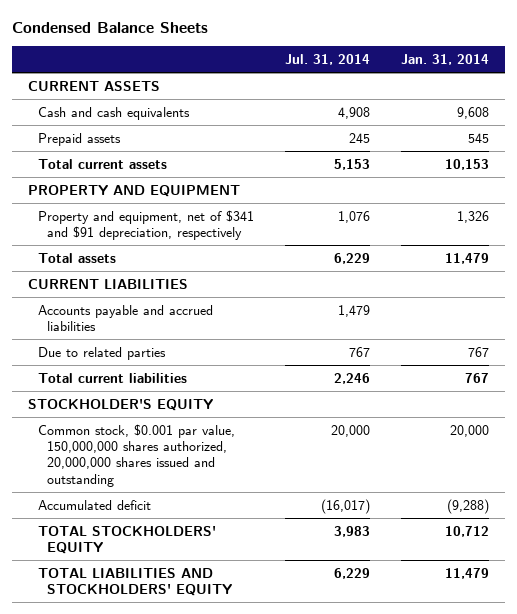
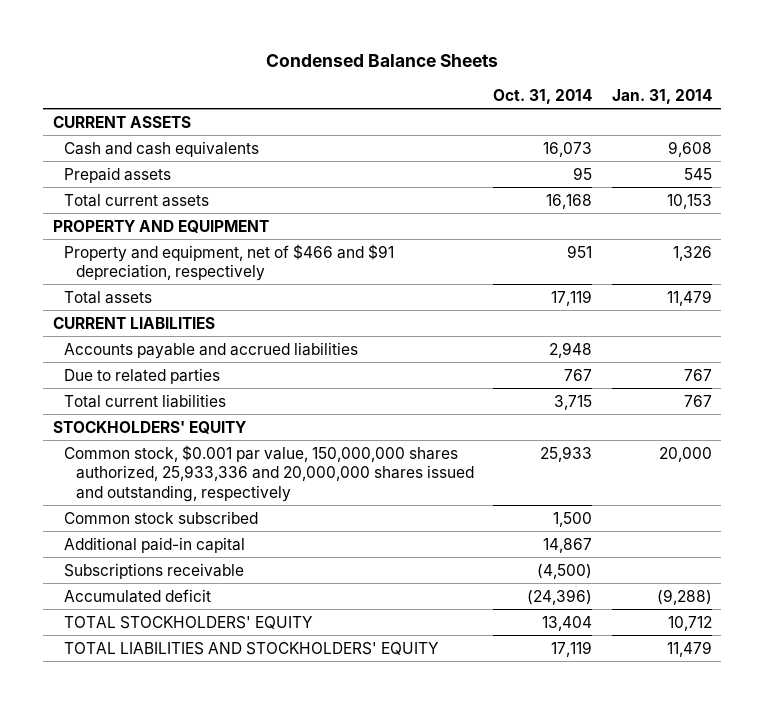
- | Jul. 31, 2014 | Jan. 31, 2014
+ | Oct. 31, 2014 | Jan. 31, 2014
- Property and equipment, net of $341 and $91 depreciation, respectively | 1,076 | 1,326
+ Property and equipment, net of $466 and $91 depreciation, respectively | 951 | 1,326
- STOCKHOLDER'S EQUITY
- Common stock, $0.001 par value, 150,000,000 shares authorized, 20,000,000 shares issued and outstanding | 20,000 | 20,000
+ STOCKHOLDERS' EQUITY
+ Common stock, $0.001 par value, 150,000,000 shares authorized, 25,933,336 and 20,000,000 shares issued and outstanding, respectively | 25,933 | 20,000
+ Common stock subscribed | 1,500 |
+ Additional paid-in capital | 14,867 |
+ Subscriptions receivable | (4,500) |

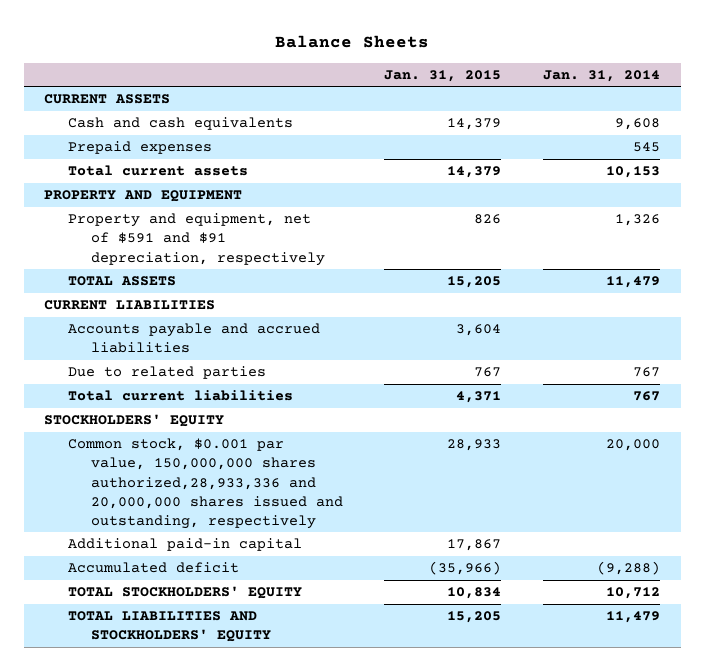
- Condensed Balance Sheets
+ Balance Sheets
- | Oct. 31, 2014 | Jan. 31, 2014
+ | Jan. 31, 2015 | Jan. 31, 2014
- Prepaid assets | 95 | 545
+ Prepaid expenses | | 545
- Property and equipment, net of $466 and $91 depreciation, respectively | 951 | 1,326
- Total assets | 17,119 | 11,479
+ Property and equipment, net of $591 and $91 depreciation, respectively | 826 | 1,326
+ TOTAL ASSETS | 15,205 | 11,479
- Common stock, $0.001 par value, 150,000,000 shares authorized, 25,933,336 and 20,000,000 shares issued and outstanding, respectively | 25,933 | 20,000
- Common stock subscribed | 1,500 |
+ Common stock, $0.001 par value, 150,000,000 shares authorized,28,933,336 and 20,000,000 shares issued and outstanding, respectively | 28,933 | 20,000
- Subscriptions receivable | (4,500) |

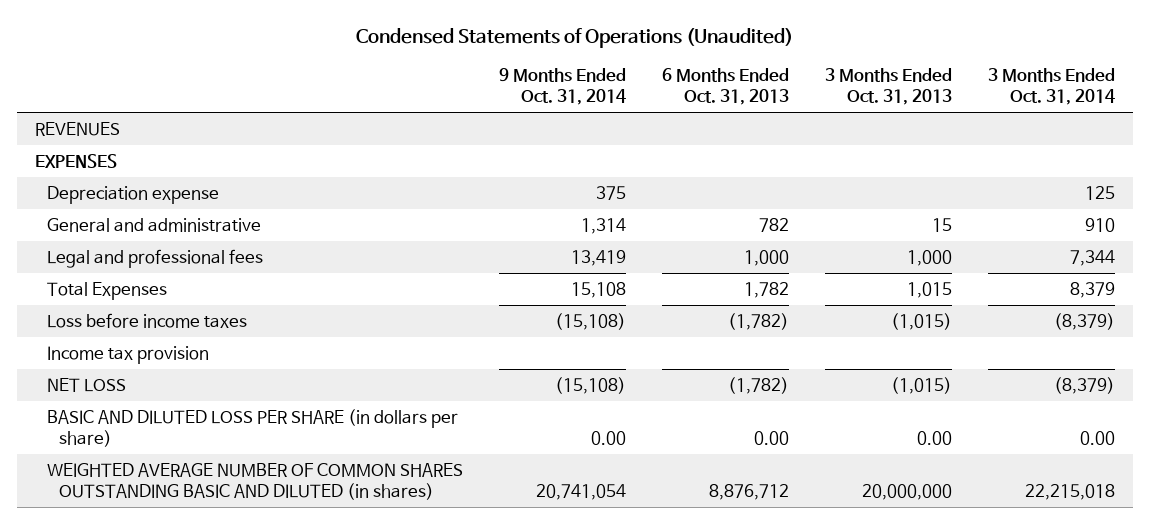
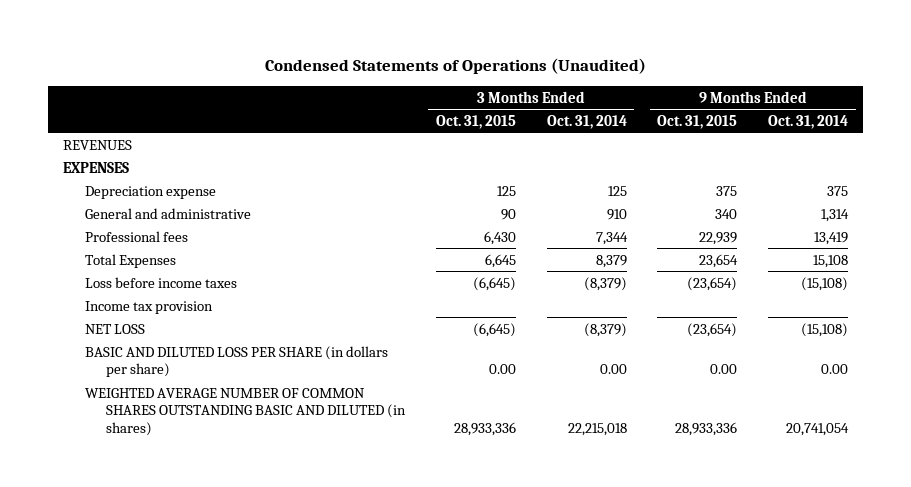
- | 9 Months Ended Oct. 31, 2014 | 6 Months Ended Oct. 31, 2013 | 3 Months Ended Oct. 31, 2013 | 3 Months Ended Oct. 31, 2014
+ | 3 Months Ended Oct. 31, 2015 | 3 Months Ended Oct. 31, 2014 | 9 Months Ended Oct. 31, 2015 | 9 Months Ended Oct. 31, 2014
- Legal and professional fees | 13,419 | 1,000 | 1,000 | 7,344
+ Professional fees | 6,430 | 7,344 | 22,939 | 13,419

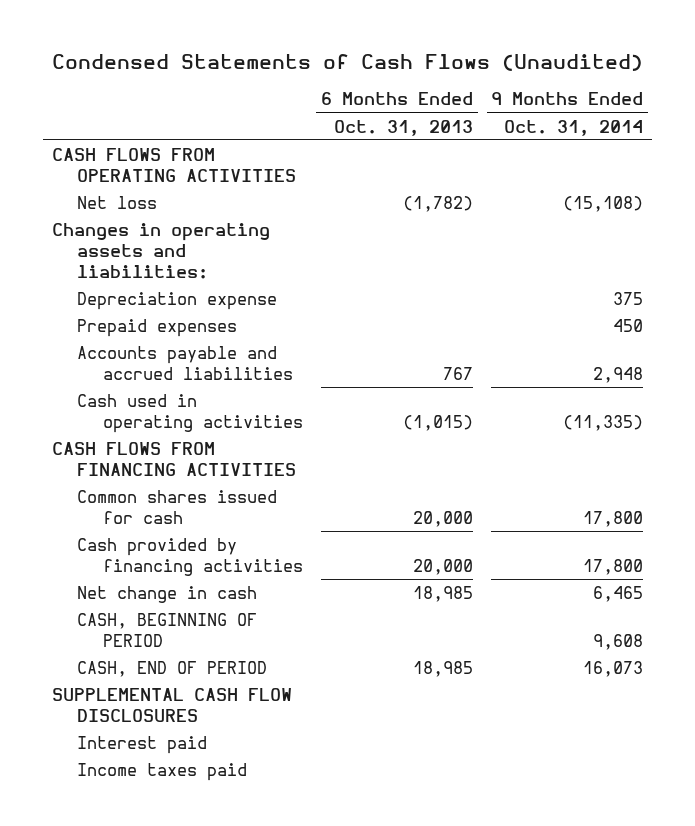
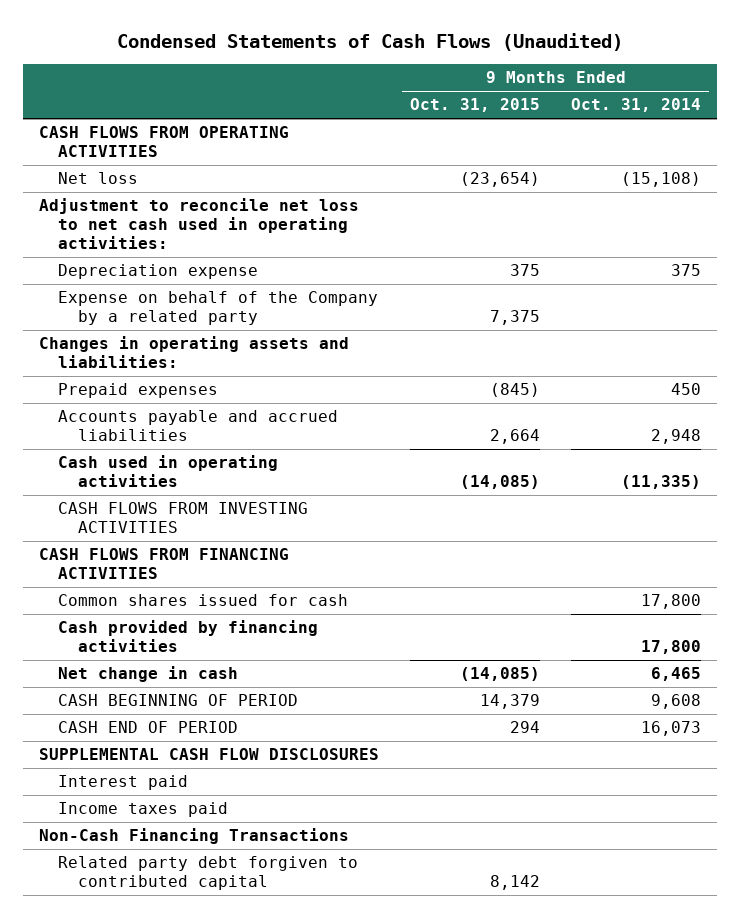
- | 6 Months Ended Oct. 31, 2013 | 9 Months Ended Oct. 31, 2014
+ | 9 Months Ended Oct. 31, 2015 | 9 Months Ended Oct. 31, 2014
+ Adjustment to reconcile net loss to net cash used in operating activities:
+ Expense on behalf of the Company by a related party | 7,375 |
moved down: Changes in operating assets and liabilities:
+ CASH FLOWS FROM INVESTING ACTIVITIES
- CASH, BEGINNING OF PERIOD | | 9,608
- CASH, END OF PERIOD | 18,985 | 16,073
+ CASH BEGINNING OF PERIOD | 14,379 | 9,608
+ CASH END OF PERIOD | 294 | 16,073
+ Non-Cash Financing Transactions
+ Related party debt forgiven to contributed capital | 8,142 |

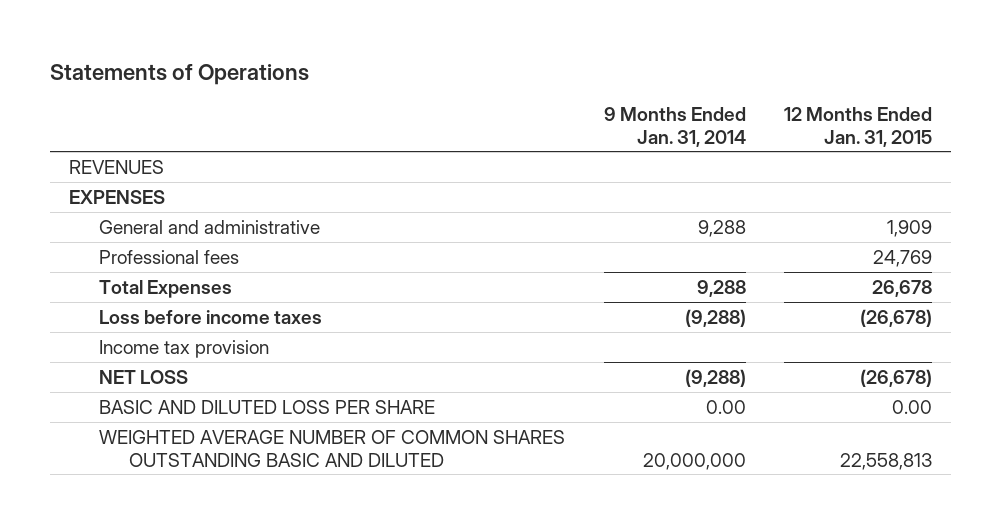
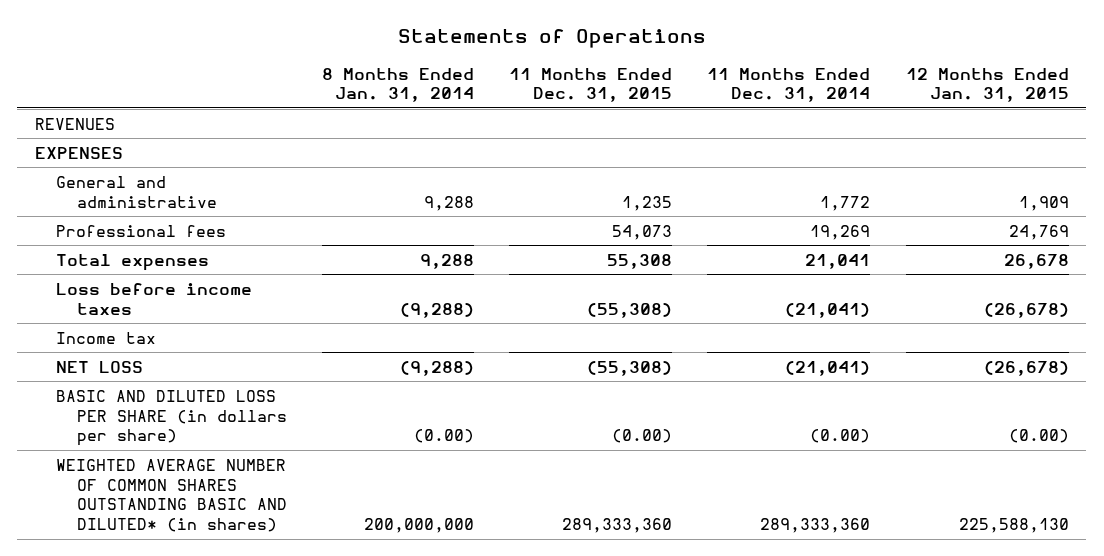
- | 9 Months Ended Jan. 31, 2014 | 12 Months Ended Jan. 31, 2015
+ | 8 Months Ended Jan. 31, 2014 | 11 Months Ended Dec. 31, 2015 | 11 Months Ended Dec. 31, 2014 | 12 Months Ended Jan. 31, 2015
- Total Expenses | 9,288 | 26,678
+ Total expenses | 9,288 | 55,308 | 21,041 | 26,678
- Income tax provision
+ Income tax
- BASIC AND DILUTED LOSS PER SHARE | 0.00 | 0.00
- WEIGHTED AVERAGE NUMBER OF COMMON SHARES OUTSTANDING BASIC AND DILUTED | 20,000,000 | 22,558,813
+ BASIC AND DILUTED LOSS PER SHARE (in dollars per share) | (0.00) | (0.00) | (0.00) | (0.00)
+ WEIGHTED AVERAGE NUMBER OF COMMON SHARES OUTSTANDING BASIC AND DILUTED* (in shares) | 200,000,000 | 289,333,360 | 289,333,360 | 225,588,130

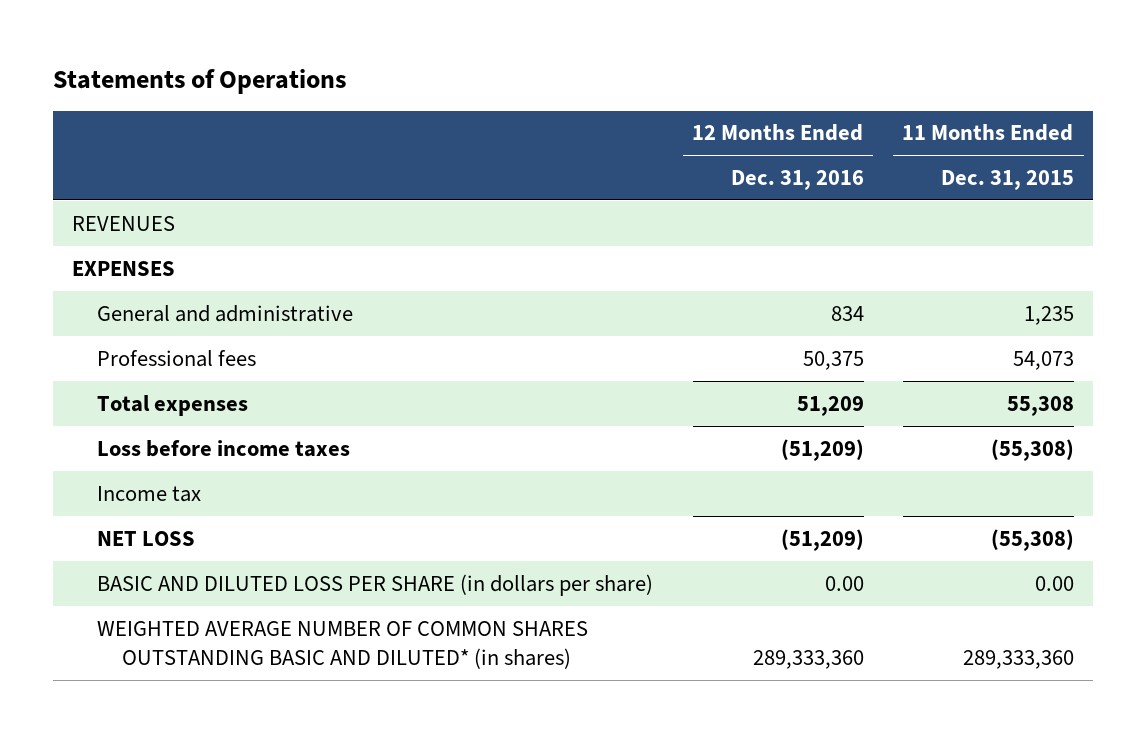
- | 8 Months Ended Jan. 31, 2014 | 11 Months Ended Dec. 31, 2015 | 11 Months Ended Dec. 31, 2014 | 12 Months Ended Jan. 31, 2015
+ | 12 Months Ended Dec. 31, 2016 | 11 Months Ended Dec. 31, 2015
- BASIC AND DILUTED LOSS PER SHARE (in dollars per share) | (0.00) | (0.00) | (0.00) | (0.00)
+ BASIC AND DILUTED LOSS PER SHARE (in dollars per share) | 0.00 | 0.00

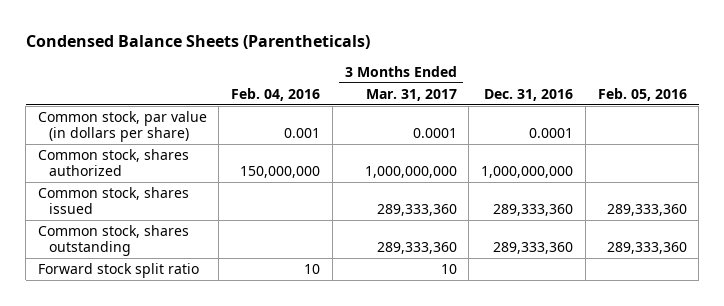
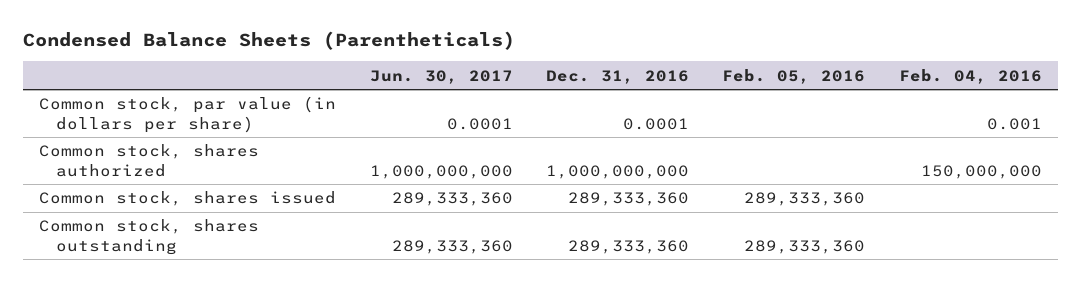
- | Feb. 04, 2016 | 3 Months Ended Mar. 31, 2017 | Dec. 31, 2016 | Feb. 05, 2016
+ | Jun. 30, 2017 | Dec. 31, 2016 | Feb. 05, 2016 | Feb. 04, 2016
- Forward stock split ratio | 10 | 10 | |

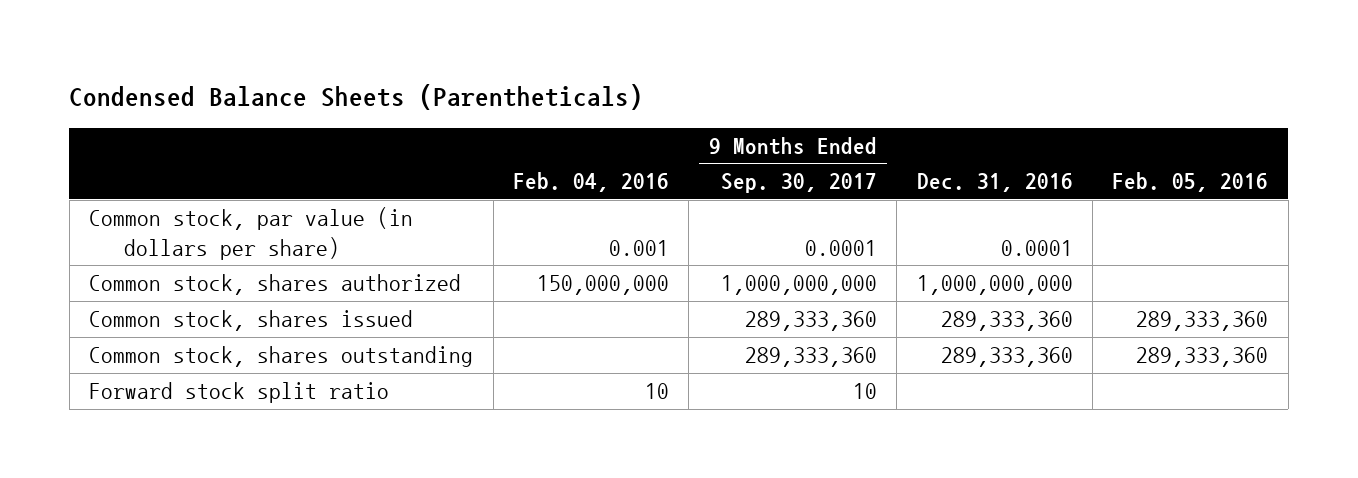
- | Jun. 30, 2017 | Dec. 31, 2016 | Feb. 05, 2016 | Feb. 04, 2016
+ | Feb. 04, 2016 | 9 Months Ended Sep. 30, 2017 | Dec. 31, 2016 | Feb. 05, 2016
+ Forward stock split ratio | 10 | 10 | |

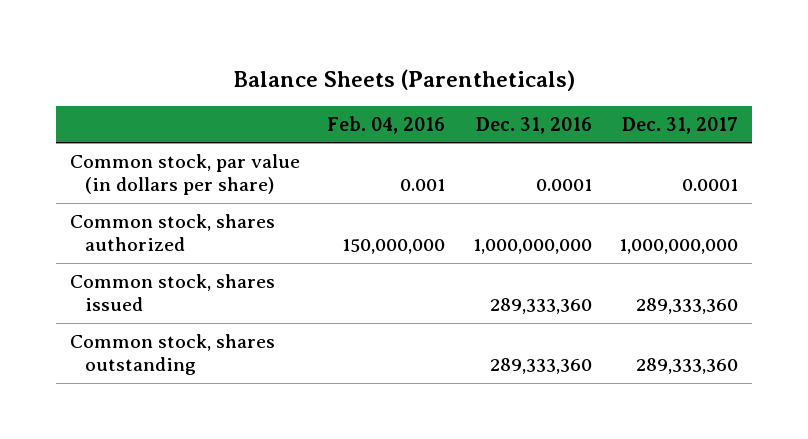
- Condensed Balance Sheets (Parentheticals)
+ Balance Sheets (Parentheticals)
- | Feb. 04, 2016 | 9 Months Ended Sep. 30, 2017 | Dec. 31, 2016 | Feb. 05, 2016
+ | Feb. 04, 2016 | Dec. 31, 2016 | Dec. 31, 2017
- Forward stock split ratio | 10 | 10 | |

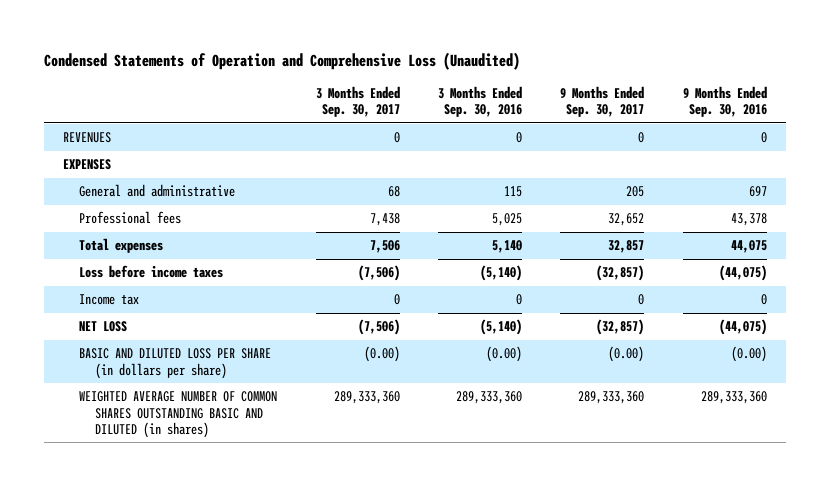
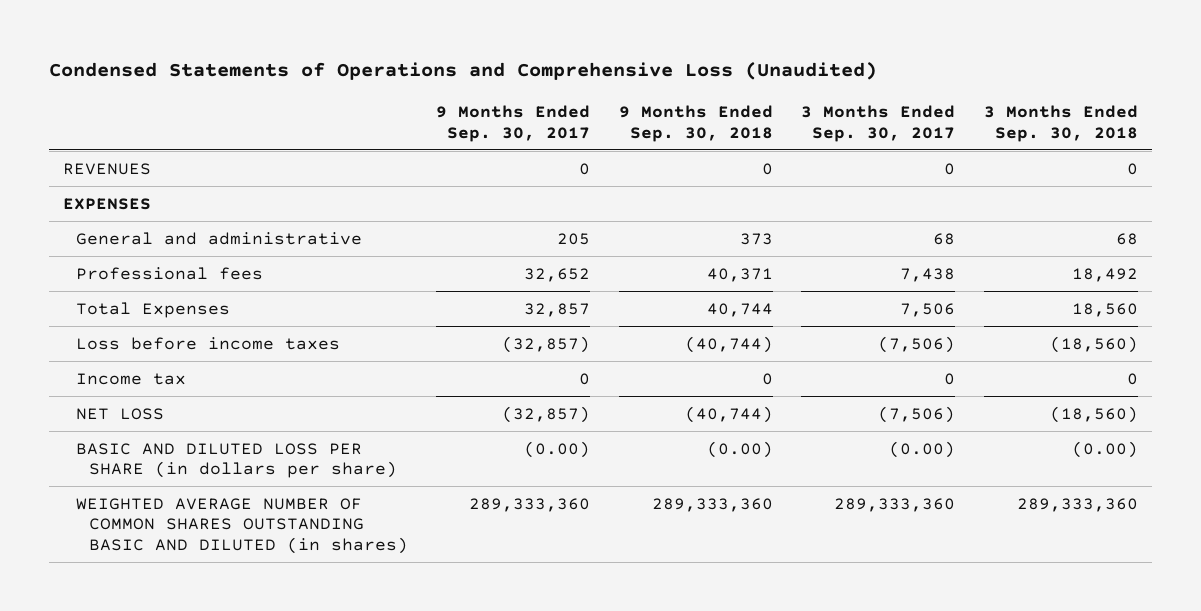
- Condensed Statements of Operation and Comprehensive Loss (Unaudited)
+ Condensed Statements of Operations and Comprehensive Loss (Unaudited)
- | 3 Months Ended Sep. 30, 2017 | 3 Months Ended Sep. 30, 2016 | 9 Months Ended Sep. 30, 2017 | 9 Months Ended Sep. 30, 2016
+ | 9 Months Ended Sep. 30, 2017 | 9 Months Ended Sep. 30, 2018 | 3 Months Ended Sep. 30, 2017 | 3 Months Ended Sep. 30, 2018
- Total expenses | 7,506 | 5,140 | 32,857 | 44,075
+ Total Expenses | 32,857 | 40,744 | 7,506 | 18,560

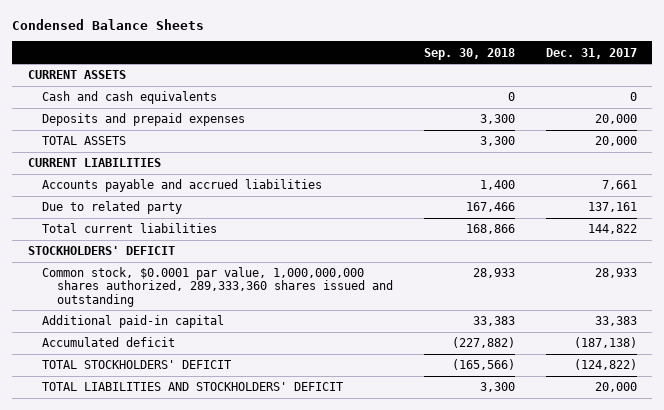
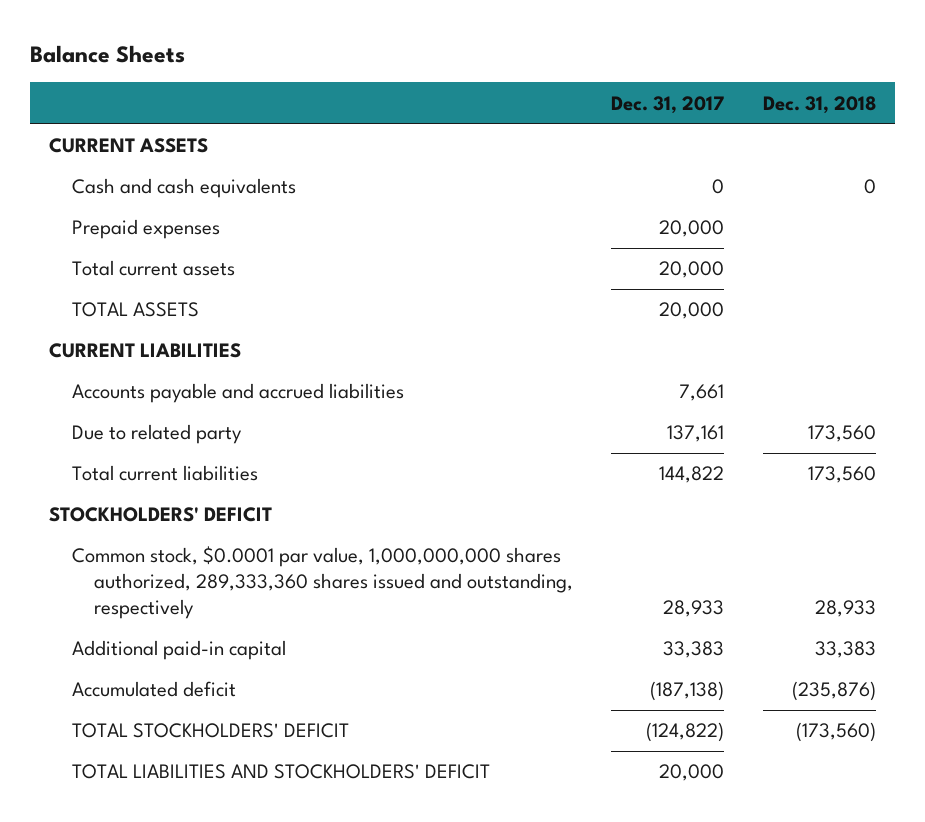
- Condensed Balance Sheets
+ Balance Sheets
- | Sep. 30, 2018 | Dec. 31, 2017
+ | Dec. 31, 2017 | Dec. 31, 2018
- Deposits and prepaid expenses | 3,300 | 20,000
+ Prepaid expenses | 20,000 |
+ Total current assets | 20,000 |
- Common stock, $0.0001 par value, 1,000,000,000 shares authorized, 289,333,360 shares issued and outstanding | 28,933 | 28,933
+ Common stock, $0.0001 par value, 1,000,000,000 shares authorized, 289,333,360 shares issued and outstanding, respectively | 28,933 | 28,933

